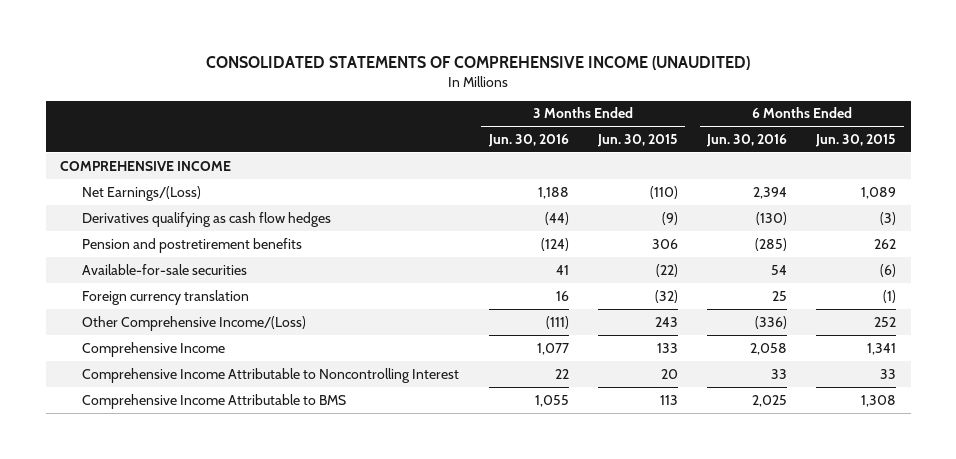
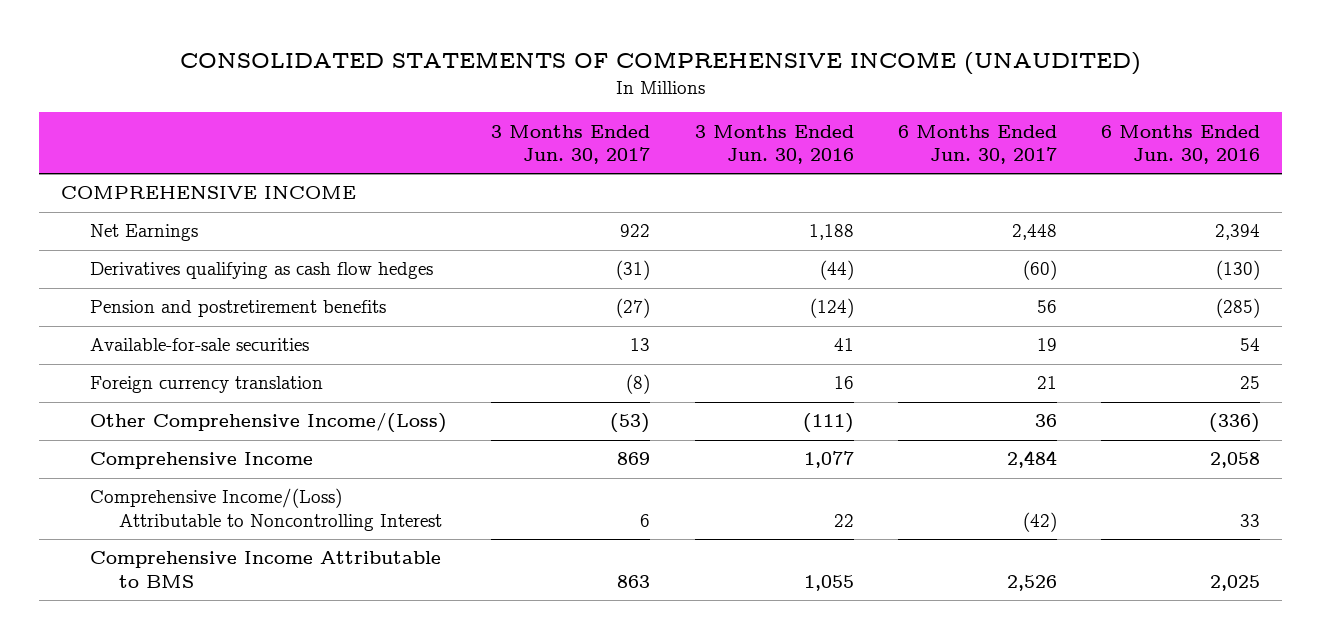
- | 3 Months Ended Jun. 30, 2016 | 3 Months Ended Jun. 30, 2015 | 6 Months Ended Jun. 30, 2016 | 6 Months Ended Jun. 30, 2015
+ | 3 Months Ended Jun. 30, 2017 | 3 Months Ended Jun. 30, 2016 | 6 Months Ended Jun. 30, 2017 | 6 Months Ended Jun. 30, 2016
- Net Earnings/(Loss) | 1,188 | (110) | 2,394 | 1,089
+ Net Earnings | 922 | 1,188 | 2,448 | 2,394
- Comprehensive Income Attributable to Noncontrolling Interest | 22 | 20 | 33 | 33
+ Comprehensive Income/(Loss) Attributable to Noncontrolling Interest | 6 | 22 | (42) | 33

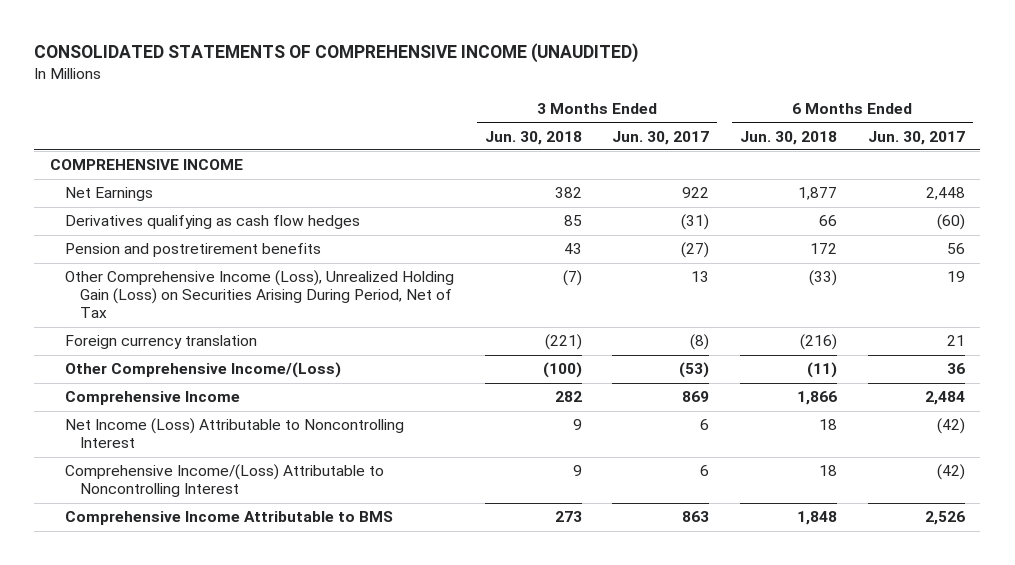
- | 3 Months Ended Jun. 30, 2017 | 3 Months Ended Jun. 30, 2016 | 6 Months Ended Jun. 30, 2017 | 6 Months Ended Jun. 30, 2016
+ | 3 Months Ended Jun. 30, 2018 | 3 Months Ended Jun. 30, 2017 | 6 Months Ended Jun. 30, 2018 | 6 Months Ended Jun. 30, 2017
- Available-for-sale securities | 13 | 41 | 19 | 54
+ Other Comprehensive Income (Loss), Unrealized Holding Gain (Loss) on Securities Arising During Period, Net of Tax | (7) | 13 | (33) | 19
+ Net Income (Loss) Attributable to Noncontrolling Interest | 9 | 6 | 18 | (42)

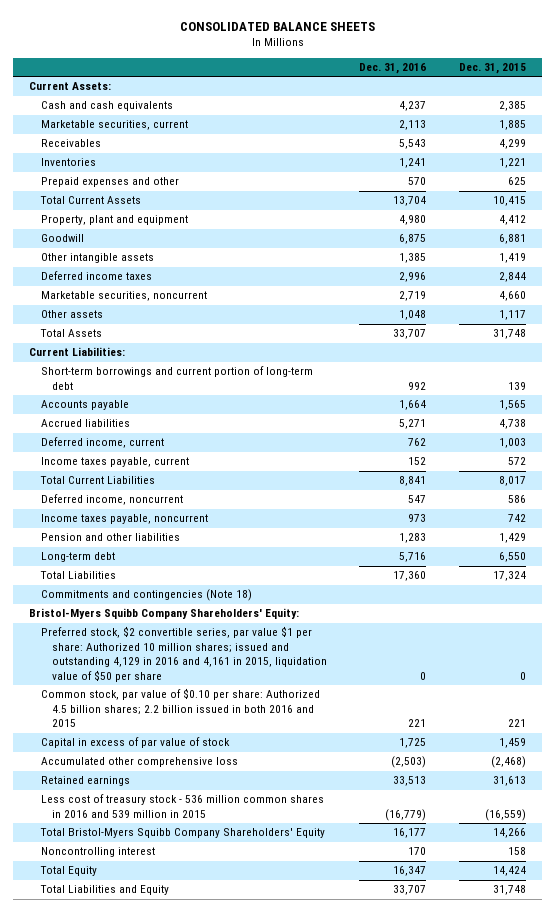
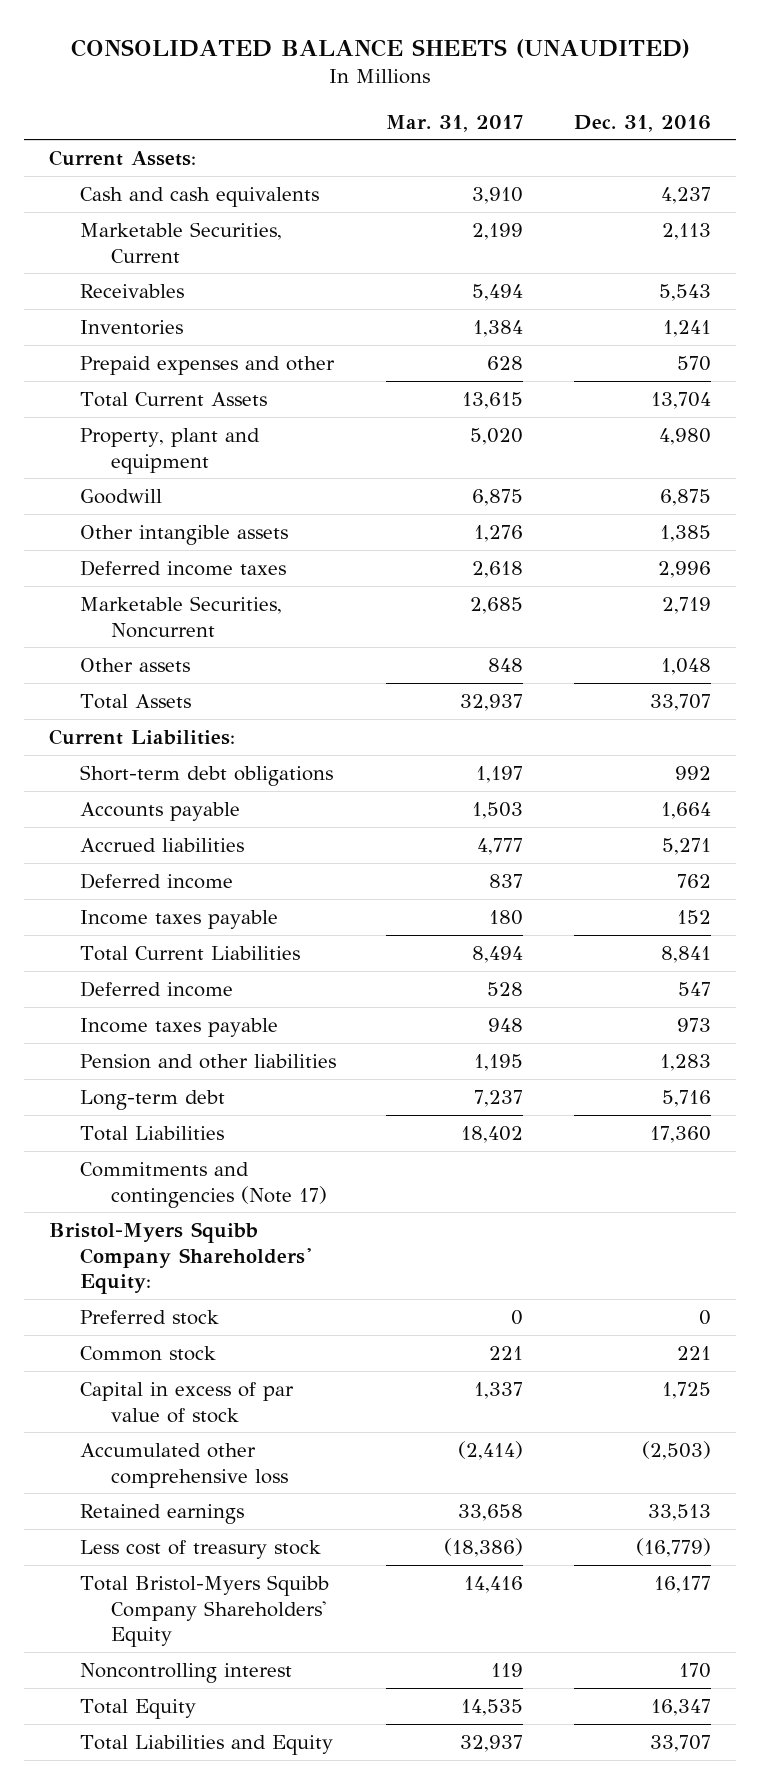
- CONSOLIDATED BALANCE SHEETS
+ CONSOLIDATED BALANCE SHEETS (UNAUDITED)
- | Dec. 31, 2016 | Dec. 31, 2015
+ | Mar. 31, 2017 | Dec. 31, 2016
- Marketable securities, current | 2,113 | 1,885
+ Marketable Securities, Current | 2,199 | 2,113
- Marketable securities, noncurrent | 2,719 | 4,660
+ Marketable Securities, Noncurrent | 2,685 | 2,719
- Short-term borrowings and current portion of long-term debt | 992 | 139
+ Short-term debt obligations | 1,197 | 992
- Deferred income, current | 762 | 1,003
- Income taxes payable, current | 152 | 572
+ Deferred income | 837 | 762
+ Income taxes payable | 180 | 152
- Deferred income, noncurrent | 547 | 586
- Income taxes payable, noncurrent | 973 | 742
+ Deferred income | 528 | 547
+ Income taxes payable | 948 | 973
- Commitments and contingencies (Note 18)
+ Commitments and contingencies (Note 17)
- Preferred stock, $2 convertible series, par value $1 per share: Authorized 10 million shares; issued and outstanding 4,129 in 2016 and 4,161 in 2015, liquidation value of $50 per share | 0 | 0
- Common stock, par value of $0.10 per share: Authorized 4.5 billion shares; 2.2 billion issued in both 2016 and 2015 | 221 | 221
+ Preferred stock | 0 | 0
+ Common stock | 221 | 221
- Less cost of treasury stock - 536 million common shares in 2016 and 539 million in 2015 | (16,779) | (16,559)
+ Less cost of treasury stock | (18,386) | (16,779)

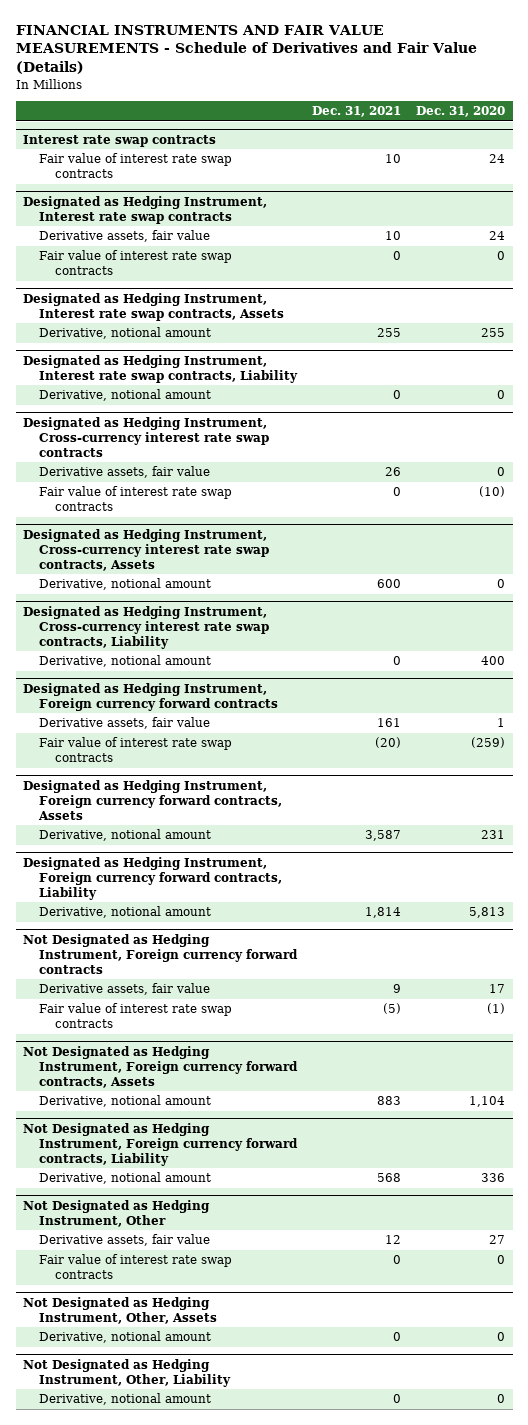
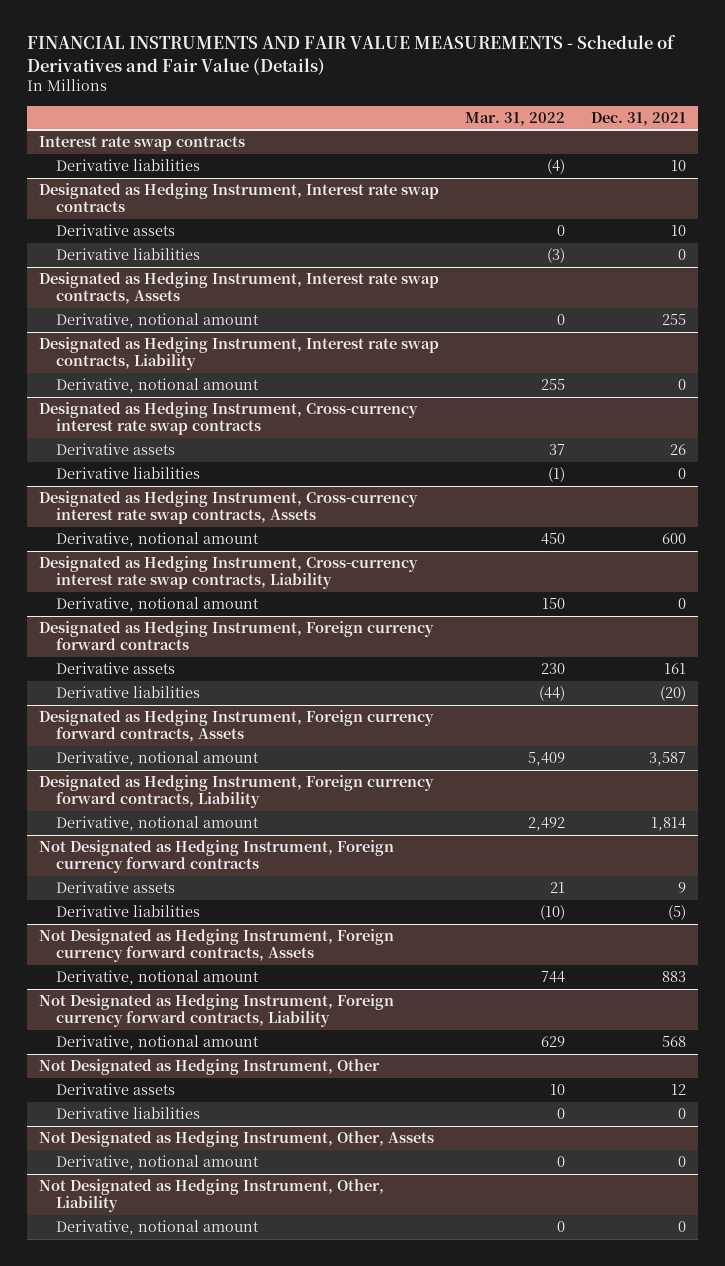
- | Dec. 31, 2021 | Dec. 31, 2020
+ | Mar. 31, 2022 | Dec. 31, 2021
@ Interest rate swap contracts
- Fair value of interest rate swap contracts | 10 | 24
+ Derivative liabilities | (4) | 10
@ Designated as Hedging Instrument, Interest rate swap contracts
- Derivative assets, fair value | 10 | 24
- Fair value of interest rate swap contracts | 0 | 0
+ Derivative assets | 0 | 10
+ Derivative liabilities | (3) | 0
@ Designated as Hedging Instrument, Cross-currency interest rate swap contracts
- Derivative assets, fair value | 26 | 0
- Fair value of interest rate swap contracts | 0 | (10)
+ Derivative assets | 37 | 26
+ Derivative liabilities | (1) | 0
@ Designated as Hedging Instrument, Foreign currency forward contracts
- Derivative assets, fair value | 161 | 1
- Fair value of interest rate swap contracts | (20) | (259)
+ Derivative assets | 230 | 161
+ Derivative liabilities | (44) | (20)
@ Not Designated as Hedging Instrument, Foreign currency forward contracts
- Derivative assets, fair value | 9 | 17
- Fair value of interest rate swap contracts | (5) | (1)
+ Derivative assets | 21 | 9
+ Derivative liabilities | (10) | (5)
@ Not Designated as Hedging Instrument, Other
- Derivative assets, fair value | 12 | 27
- Fair value of interest rate swap contracts | 0 | 0
+ Derivative assets | 10 | 12
+ Derivative liabilities | 0 | 0

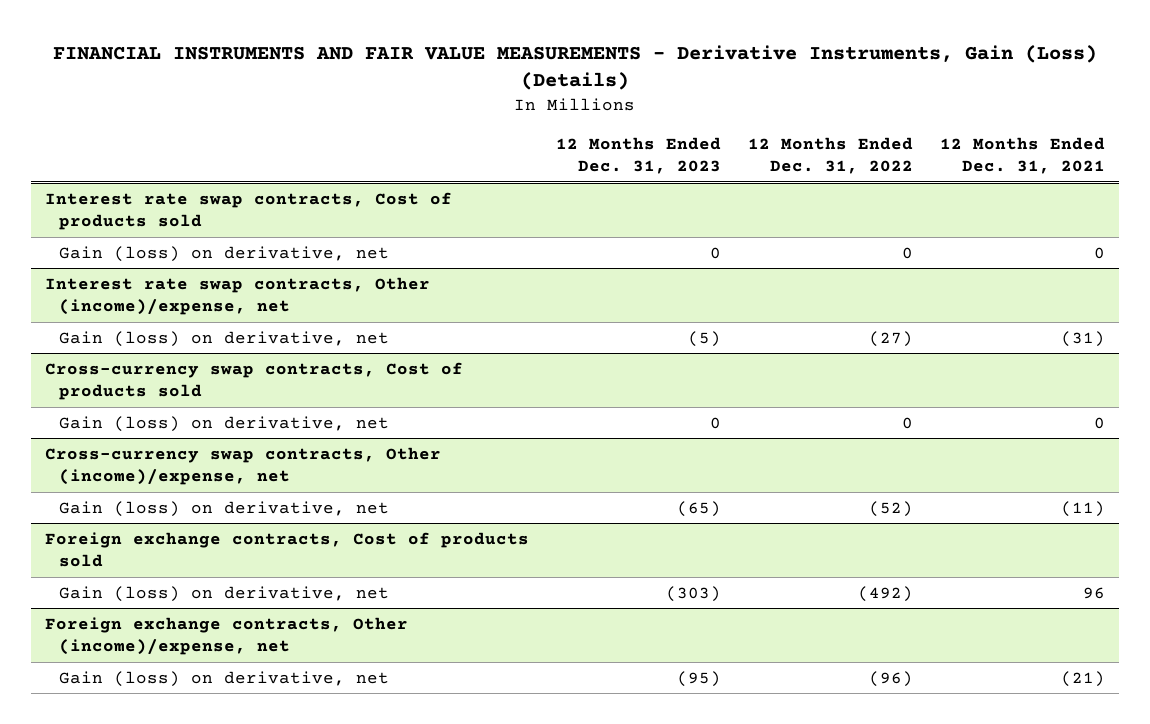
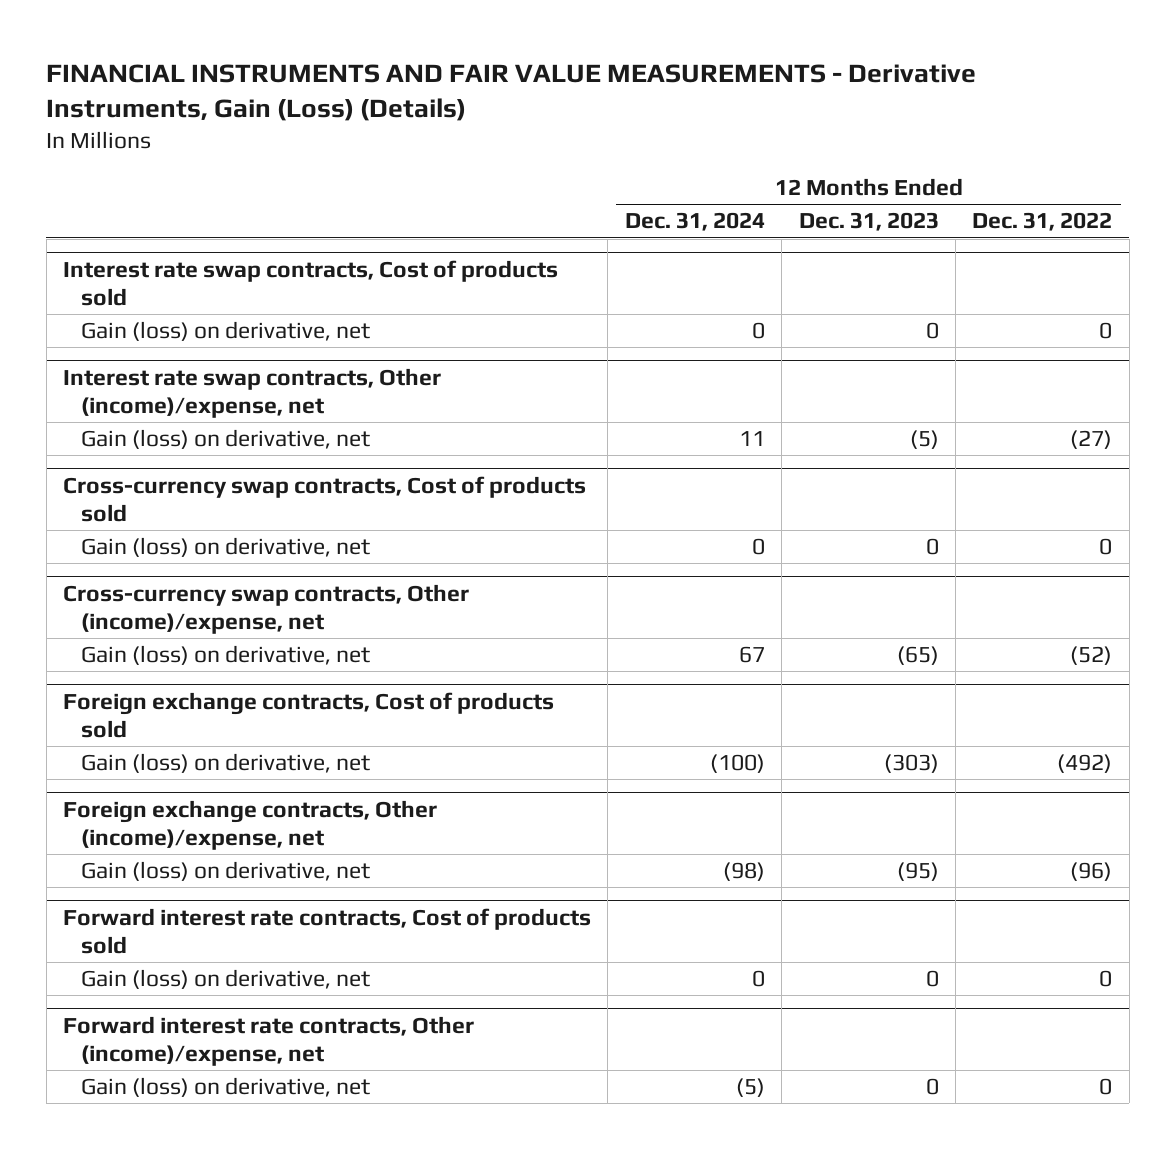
- | 12 Months Ended Dec. 31, 2023 | 12 Months Ended Dec. 31, 2022 | 12 Months Ended Dec. 31, 2021
+ | 12 Months Ended Dec. 31, 2024 | 12 Months Ended Dec. 31, 2023 | 12 Months Ended Dec. 31, 2022
+ Forward interest rate contracts, Cost of products sold
+ Gain (loss) on derivative, net | 0 | 0 | 0
+ Forward interest rate contracts, Other (income)/expense, net
+ Gain (loss) on derivative, net | (5) | 0 | 0

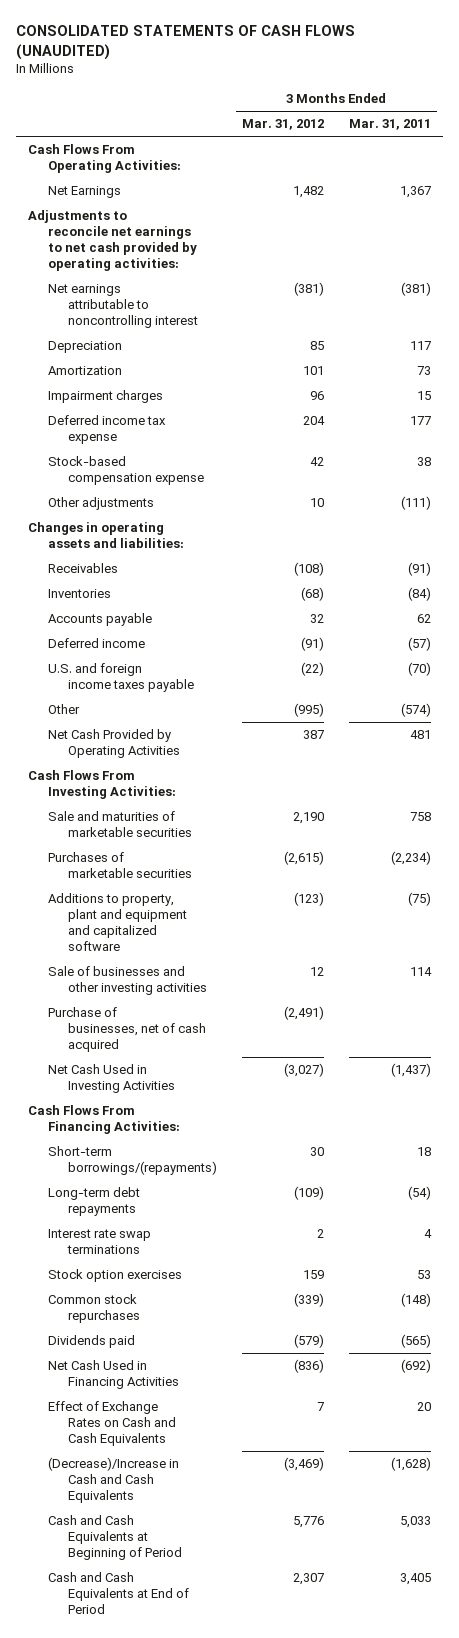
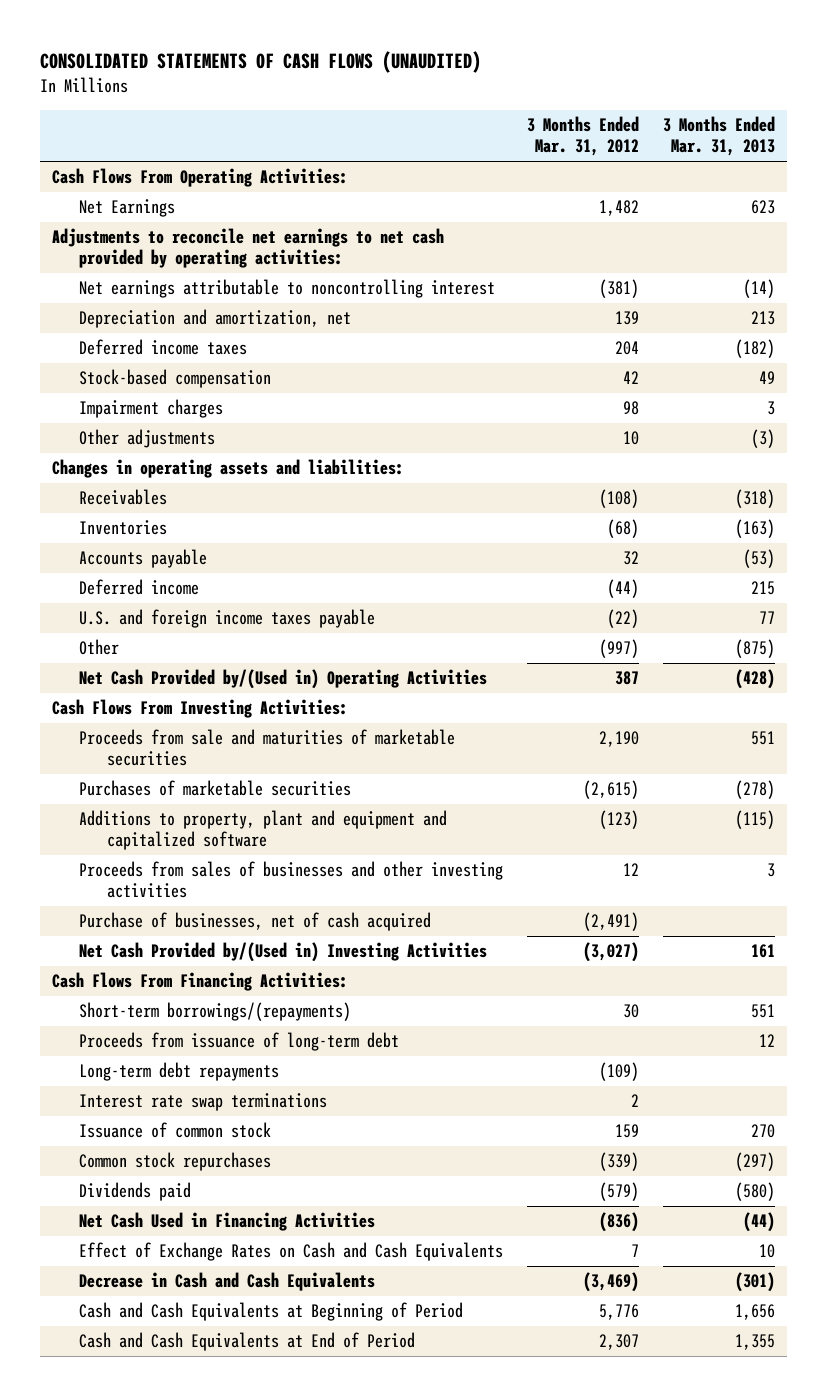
- | 3 Months Ended Mar. 31, 2012 | 3 Months Ended Mar. 31, 2011
+ | 3 Months Ended Mar. 31, 2012 | 3 Months Ended Mar. 31, 2013
- Depreciation | 85 | 117
- Amortization | 101 | 73
- Impairment charges | 96 | 15
- Deferred income tax expense | 204 | 177
- Stock-based compensation expense | 42 | 38
+ Depreciation and amortization, net | 139 | 213
+ Deferred income taxes | 204 | (182)
+ Stock-based compensation | 42 | 49
+ Impairment charges | 98 | 3
- Deferred income | (91) | (57)
+ Deferred income | (44) | 215
- Other | (995) | (574)
- Net Cash Provided by Operating Activities | 387 | 481
+ Other | (997) | (875)
+ Net Cash Provided by/(Used in) Operating Activities | 387 | (428)
- Sale and maturities of marketable securities | 2,190 | 758
+ Proceeds from sale and maturities of marketable securities | 2,190 | 551
- Sale of businesses and other investing activities | 12 | 114
+ Proceeds from sales of businesses and other investing activities | 12 | 3
- Net Cash Used in Investing Activities | (3,027) | (1,437)
+ Net Cash Provided by/(Used in) Investing Activities | (3,027) | 161
+ Proceeds from issuance of long-term debt | | 12
- Stock option exercises | 159 | 53
+ Issuance of common stock | 159 | 270
- (Decrease)/Increase in Cash and Cash Equivalents | (3,469) | (1,628)
+ Decrease in Cash and Cash Equivalents | (3,469) | (301)

